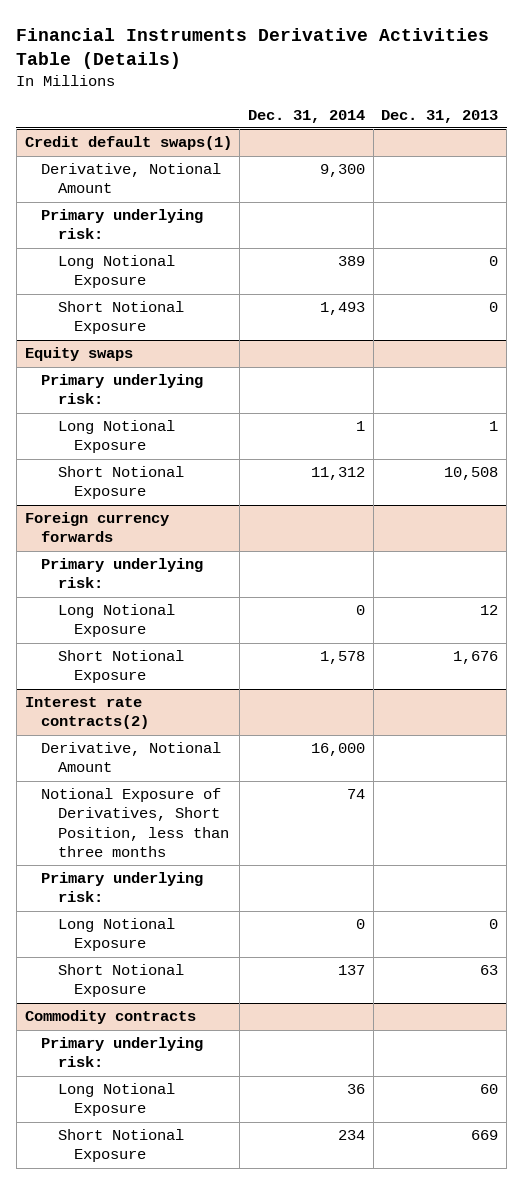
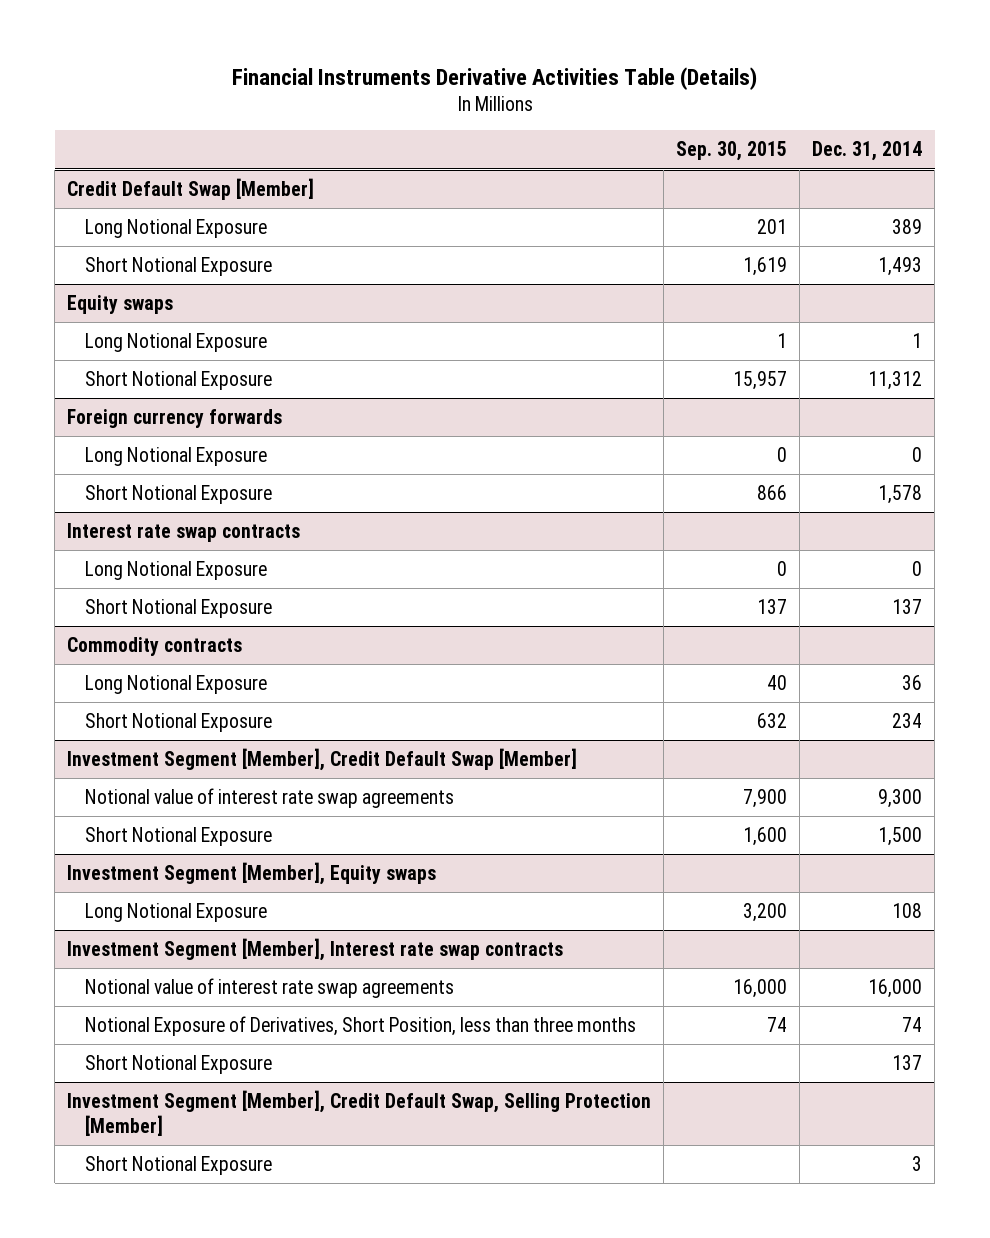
- | Dec. 31, 2014 | Dec. 31, 2013
+ | Sep. 30, 2015 | Dec. 31, 2014
- Credit default swaps(1)
- Derivative, Notional Amount | 9,300 |
- Primary underlying risk:
+ Credit Default Swap [Member]
@ Equity swaps
- Primary underlying risk:
@ Foreign currency forwards
- Primary underlying risk:
- Interest rate contracts(2)
- Derivative, Notional Amount | 16,000 |
- Notional Exposure of Derivatives, Short Position, less than three months | 74 |
- Primary underlying risk:
+ Interest rate swap contracts
@ Commodity contracts
- Primary underlying risk:
+ Investment Segment [Member], Credit Default Swap [Member]
+ Notional value of interest rate swap agreements | 7,900 | 9,300
+ Short Notional Exposure | 1,600 | 1,500
+ Investment Segment [Member], Equity swaps
+ Long Notional Exposure | 3,200 | 108
+ Investment Segment [Member], Interest rate swap contracts
+ Notional value of interest rate swap agreements | 16,000 | 16,000
+ Notional Exposure of Derivatives, Short Position, less than three months | 74 | 74
+ Short Notional Exposure | | 137
+ Investment Segment [Member], Credit Default Swap, Selling Protection [Member]
+ Short Notional Exposure | | 3

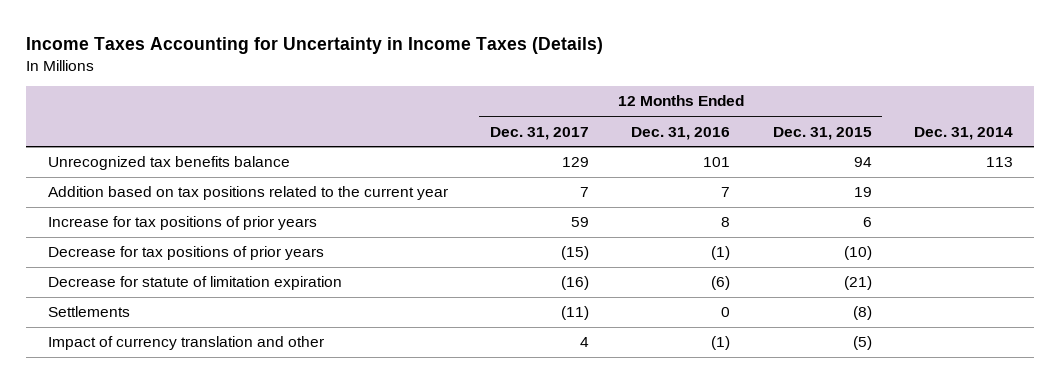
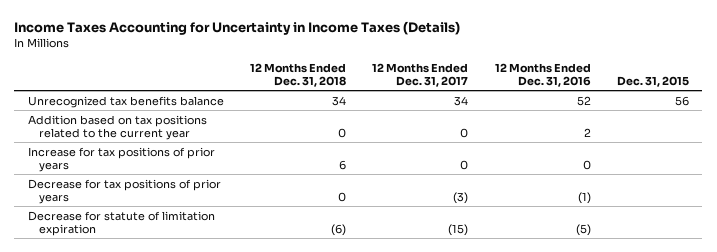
- | 12 Months Ended Dec. 31, 2017 | 12 Months Ended Dec. 31, 2016 | 12 Months Ended Dec. 31, 2015 | Dec. 31, 2014
+ | 12 Months Ended Dec. 31, 2018 | 12 Months Ended Dec. 31, 2017 | 12 Months Ended Dec. 31, 2016 | Dec. 31, 2015
- Unrecognized tax benefits balance | 129 | 101 | 94 | 113
- Addition based on tax positions related to the current year | 7 | 7 | 19 |
- Increase for tax positions of prior years | 59 | 8 | 6 |
- Decrease for tax positions of prior years | (15) | (1) | (10) |
- Decrease for statute of limitation expiration | (16) | (6) | (21) |
- Settlements | (11) | 0 | (8) |
- Impact of currency translation and other | 4 | (1) | (5) |
+ Unrecognized tax benefits balance | 34 | 34 | 52 | 56
+ Addition based on tax positions related to the current year | 0 | 0 | 2 |
+ Increase for tax positions of prior years | 6 | 0 | 0 |
+ Decrease for tax positions of prior years | 0 | (3) | (1) |
+ Decrease for statute of limitation expiration | (6) | (15) | (5) |

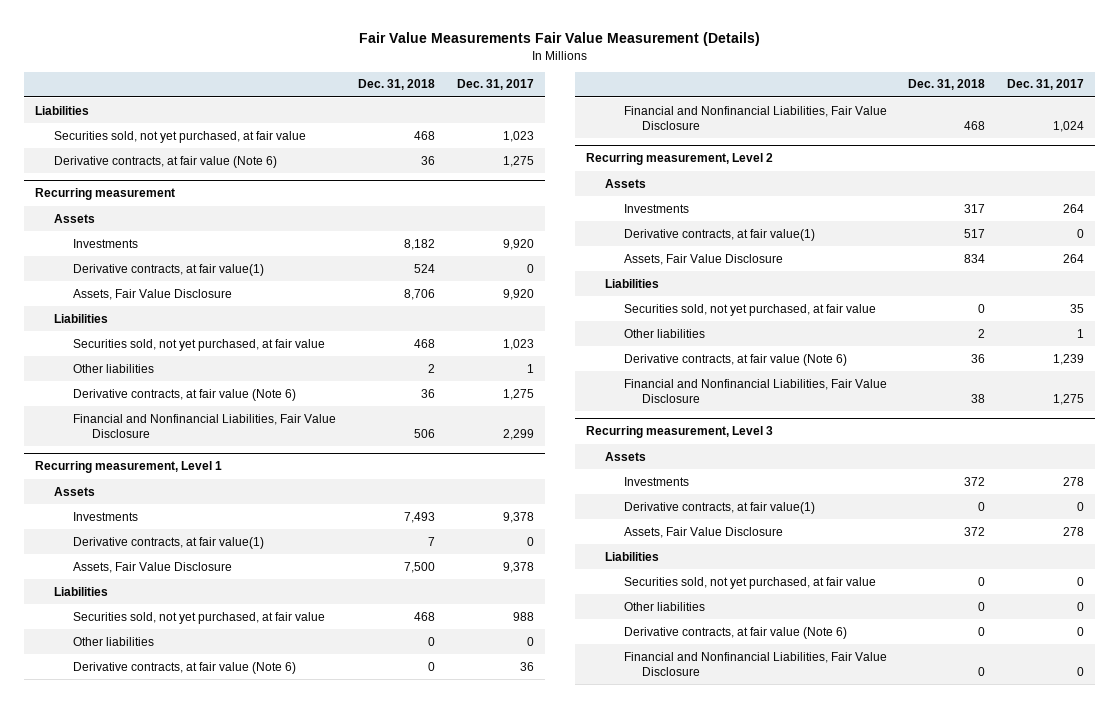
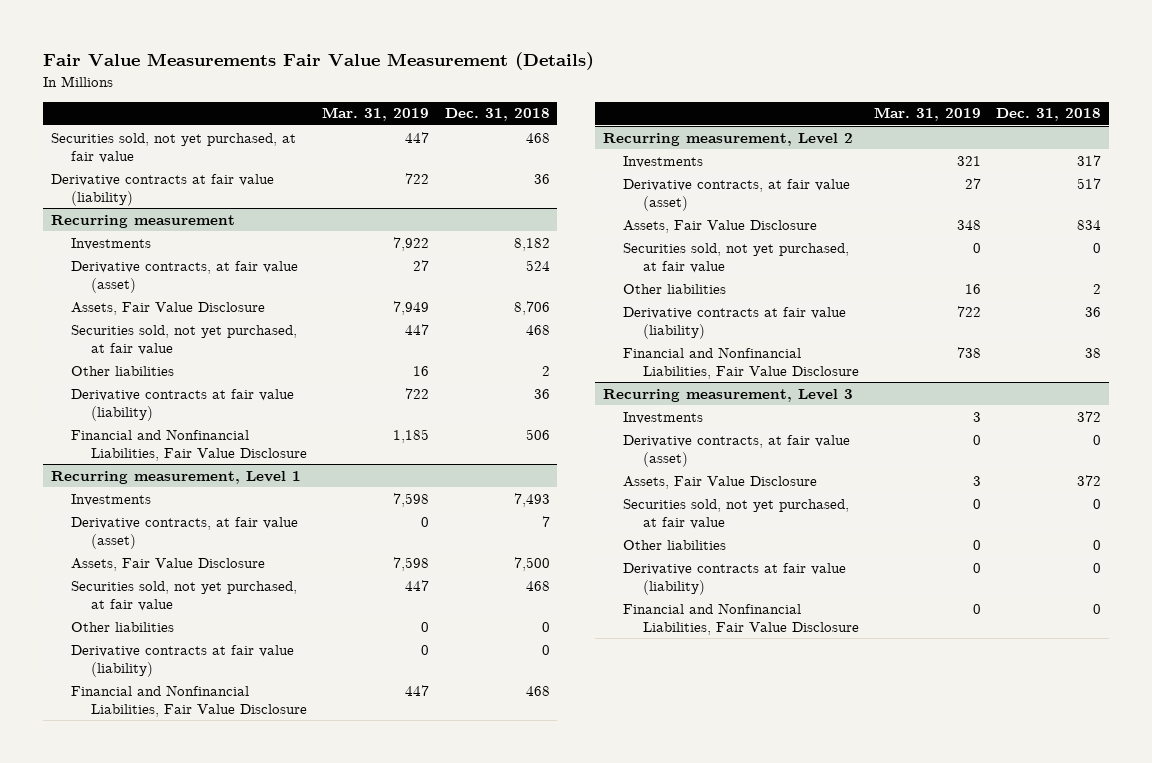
- | Dec. 31, 2018 | Dec. 31, 2017
+ | Mar. 31, 2019 | Dec. 31, 2018
- Liabilities
- Derivative contracts, at fair value (Note 6) | 36 | 1,275
+ Derivative contracts at fair value (liability) | 722 | 36
@ Recurring measurement
- Assets
- Derivative contracts, at fair value(1) | 524 | 0
+ Derivative contracts, at fair value (asset) | 27 | 524
- Liabilities
- Derivative contracts, at fair value (Note 6) | 36 | 1,275
+ Derivative contracts at fair value (liability) | 722 | 36
@ Recurring measurement, Level 1
- Assets
- Derivative contracts, at fair value(1) | 7 | 0
+ Derivative contracts, at fair value (asset) | 0 | 7
- Liabilities
- Derivative contracts, at fair value (Note 6) | 0 | 36
+ Derivative contracts at fair value (liability) | 0 | 0
@ Recurring measurement, Level 2
- Assets
- Derivative contracts, at fair value(1) | 517 | 0
+ Derivative contracts, at fair value (asset) | 27 | 517
- Liabilities
- Derivative contracts, at fair value (Note 6) | 36 | 1,239
+ Derivative contracts at fair value (liability) | 722 | 36
@ Recurring measurement, Level 3
- Assets
- Derivative contracts, at fair value(1) | 0 | 0
+ Derivative contracts, at fair value (asset) | 0 | 0
- Liabilities
- Derivative contracts, at fair value (Note 6) | 0 | 0
+ Derivative contracts at fair value (liability) | 0 | 0

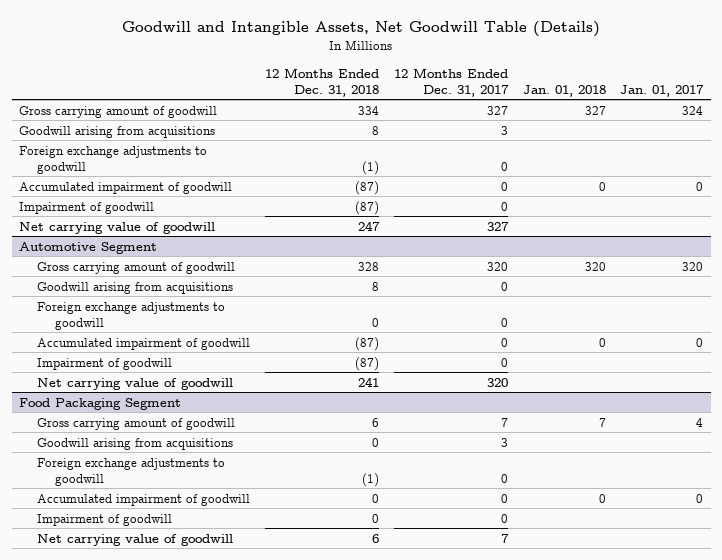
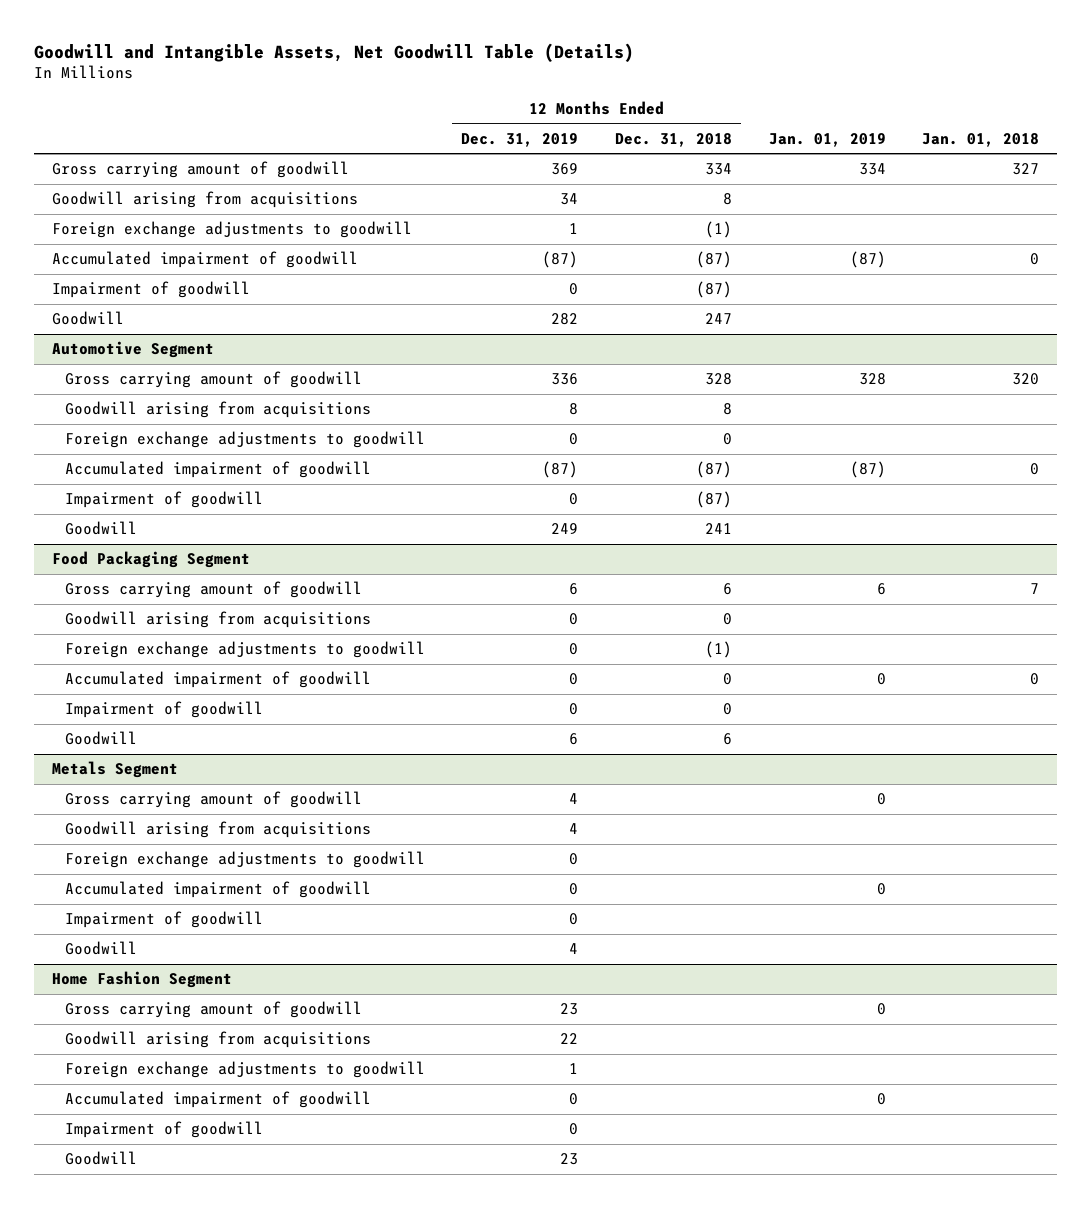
- | 12 Months Ended Dec. 31, 2018 | 12 Months Ended Dec. 31, 2017 | Jan. 01, 2018 | Jan. 01, 2017
+ | 12 Months Ended Dec. 31, 2019 | 12 Months Ended Dec. 31, 2018 | Jan. 01, 2019 | Jan. 01, 2018
- Net carrying value of goodwill | 247 | 327 | |
+ Goodwill | 282 | 247 | |
@ Automotive Segment
- Net carrying value of goodwill | 241 | 320 | |
+ Goodwill | 249 | 241 | |
@ Food Packaging Segment
- Net carrying value of goodwill | 6 | 7 | |
+ Goodwill | 6 | 6 | |
+ Metals Segment
+ Gross carrying amount of goodwill | 4 | | 0 |
+ Goodwill arising from acquisitions | 4 | | |
+ Foreign exchange adjustments to goodwill | 0 | | |
+ Accumulated impairment of goodwill | 0 | | 0 |
+ Impairment of goodwill | 0 | | |
+ Goodwill | 4 | | |
+ Home Fashion Segment
+ Gross carrying amount of goodwill | 23 | | 0 |
+ Goodwill arising from acquisitions | 22 | | |
+ Foreign exchange adjustments to goodwill | 1 | | |
+ Accumulated impairment of goodwill | 0 | | 0 |
+ Impairment of goodwill | 0 | | |
+ Goodwill | 23 | | |

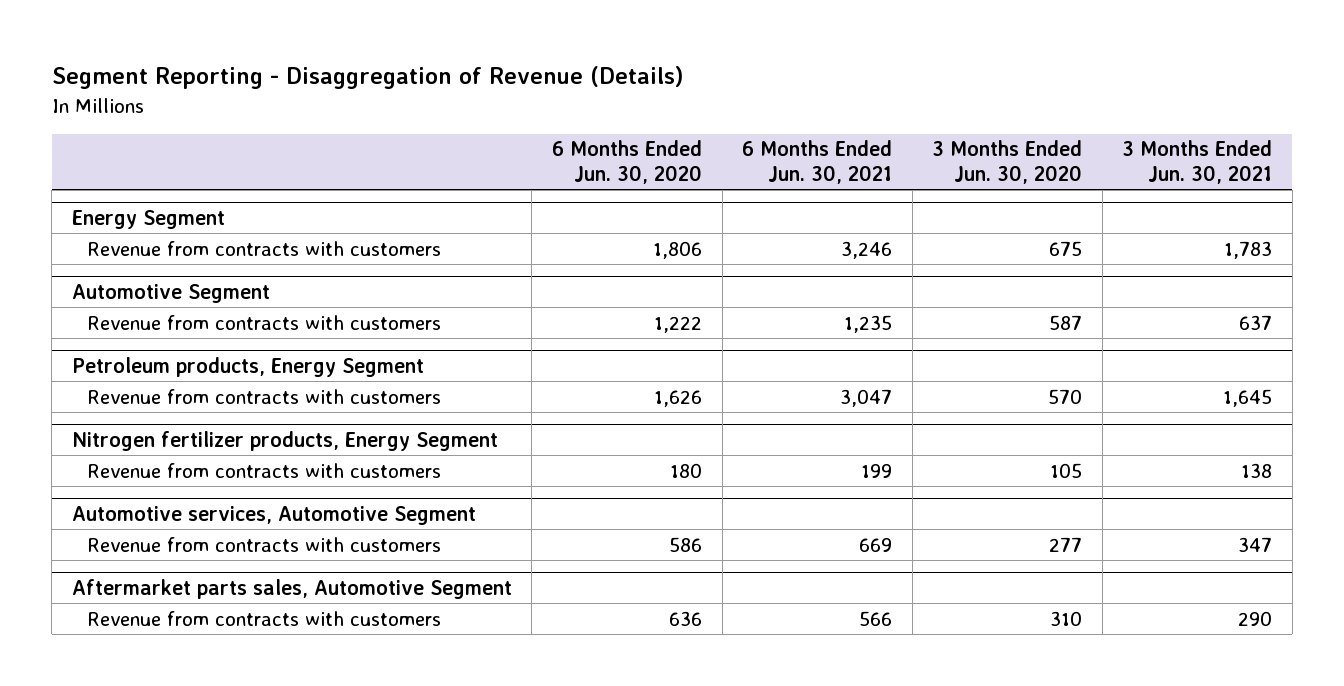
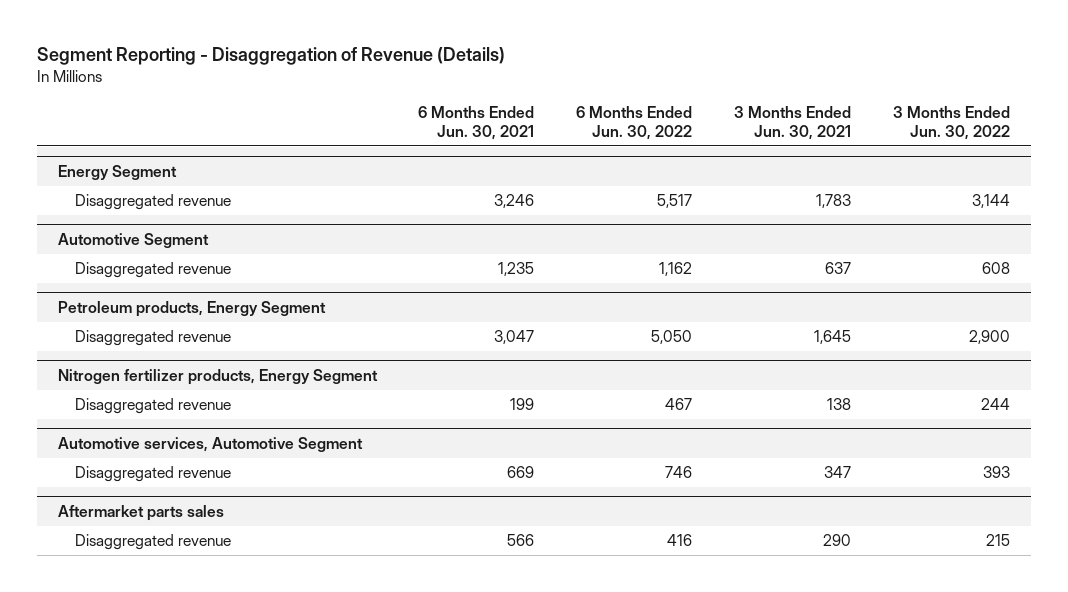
- | 6 Months Ended Jun. 30, 2020 | 6 Months Ended Jun. 30, 2021 | 3 Months Ended Jun. 30, 2020 | 3 Months Ended Jun. 30, 2021
+ | 6 Months Ended Jun. 30, 2021 | 6 Months Ended Jun. 30, 2022 | 3 Months Ended Jun. 30, 2021 | 3 Months Ended Jun. 30, 2022
@ Energy Segment
- Revenue from contracts with customers | 1,806 | 3,246 | 675 | 1,783
+ Disaggregated revenue | 3,246 | 5,517 | 1,783 | 3,144
@ Automotive Segment
- Revenue from contracts with customers | 1,222 | 1,235 | 587 | 637
+ Disaggregated revenue | 1,235 | 1,162 | 637 | 608
@ Petroleum products, Energy Segment
- Revenue from contracts with customers | 1,626 | 3,047 | 570 | 1,645
+ Disaggregated revenue | 3,047 | 5,050 | 1,645 | 2,900
@ Nitrogen fertilizer products, Energy Segment
- Revenue from contracts with customers | 180 | 199 | 105 | 138
+ Disaggregated revenue | 199 | 467 | 138 | 244
@ Automotive services, Automotive Segment
- Revenue from contracts with customers | 586 | 669 | 277 | 347
- Aftermarket parts sales, Automotive Segment
- Revenue from contracts with customers | 636 | 566 | 310 | 290
@ Automotive services, Automotive Segment
+ Disaggregated revenue | 669 | 746 | 347 | 393
+ Aftermarket parts sales
+ Disaggregated revenue | 566 | 416 | 290 | 215

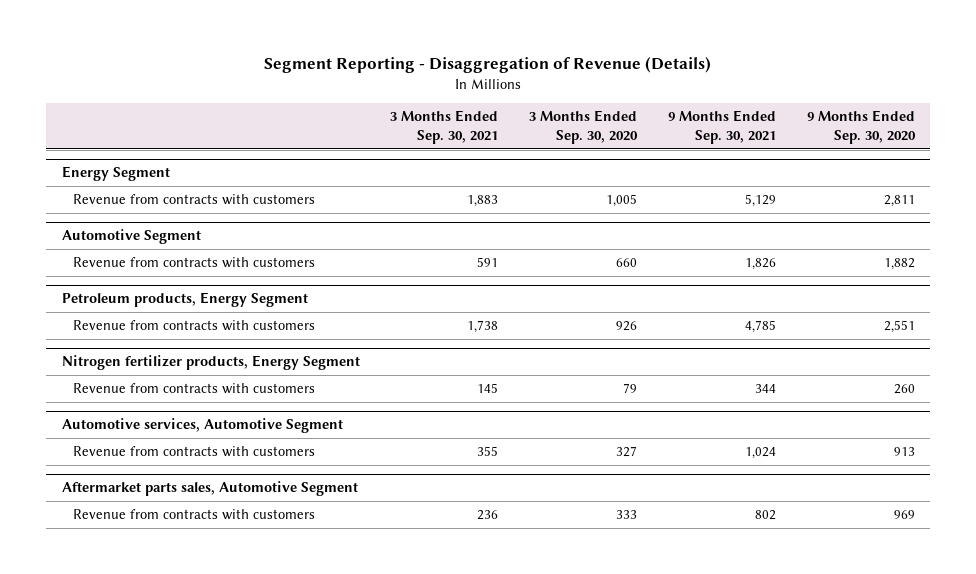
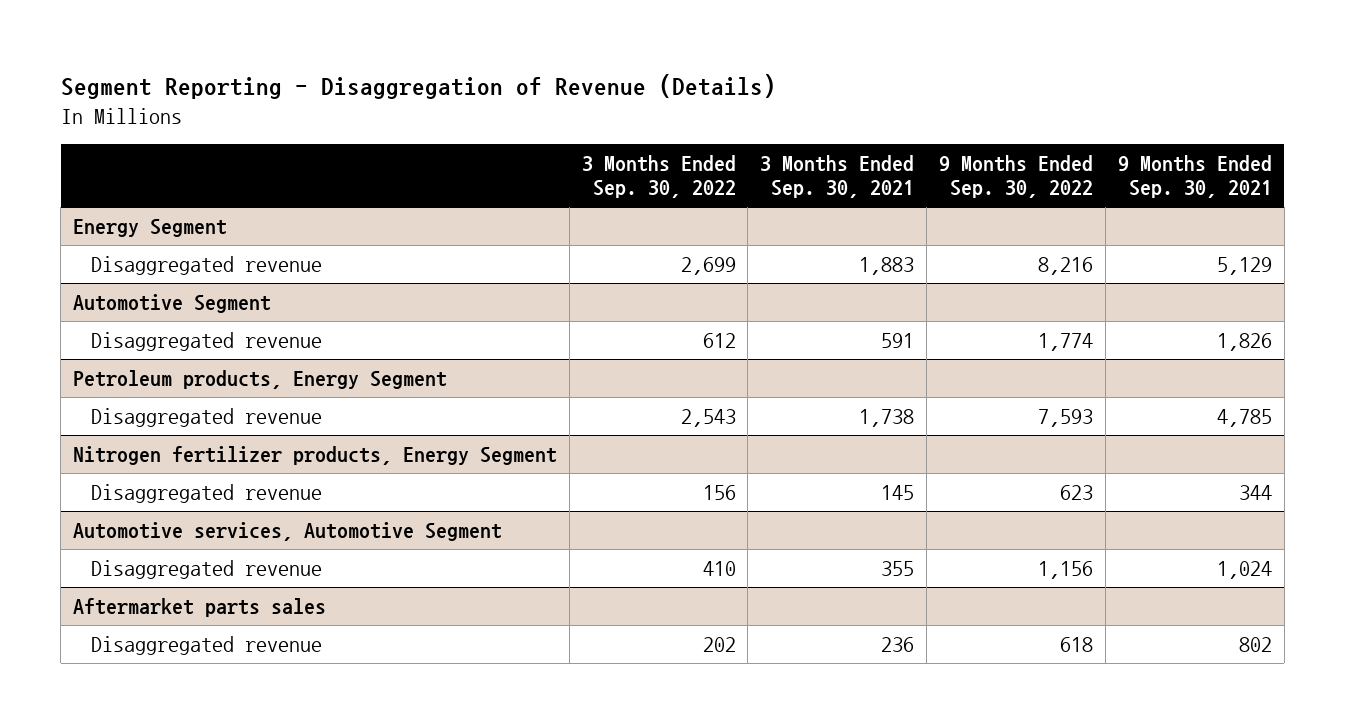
- | 3 Months Ended Sep. 30, 2021 | 3 Months Ended Sep. 30, 2020 | 9 Months Ended Sep. 30, 2021 | 9 Months Ended Sep. 30, 2020
+ | 3 Months Ended Sep. 30, 2022 | 3 Months Ended Sep. 30, 2021 | 9 Months Ended Sep. 30, 2022 | 9 Months Ended Sep. 30, 2021
@ Energy Segment
- Revenue from contracts with customers | 1,883 | 1,005 | 5,129 | 2,811
+ Disaggregated revenue | 2,699 | 1,883 | 8,216 | 5,129
@ Automotive Segment
- Revenue from contracts with customers | 591 | 660 | 1,826 | 1,882
+ Disaggregated revenue | 612 | 591 | 1,774 | 1,826
@ Petroleum products, Energy Segment
- Revenue from contracts with customers | 1,738 | 926 | 4,785 | 2,551
+ Disaggregated revenue | 2,543 | 1,738 | 7,593 | 4,785
@ Nitrogen fertilizer products, Energy Segment
- Revenue from contracts with customers | 145 | 79 | 344 | 260
+ Disaggregated revenue | 156 | 145 | 623 | 344
@ Automotive services, Automotive Segment
- Revenue from contracts with customers | 355 | 327 | 1,024 | 913
- Aftermarket parts sales, Automotive Segment
- Revenue from contracts with customers | 236 | 333 | 802 | 969
@ Automotive services, Automotive Segment
+ Disaggregated revenue | 410 | 355 | 1,156 | 1,024
+ Aftermarket parts sales
+ Disaggregated revenue | 202 | 236 | 618 | 802

